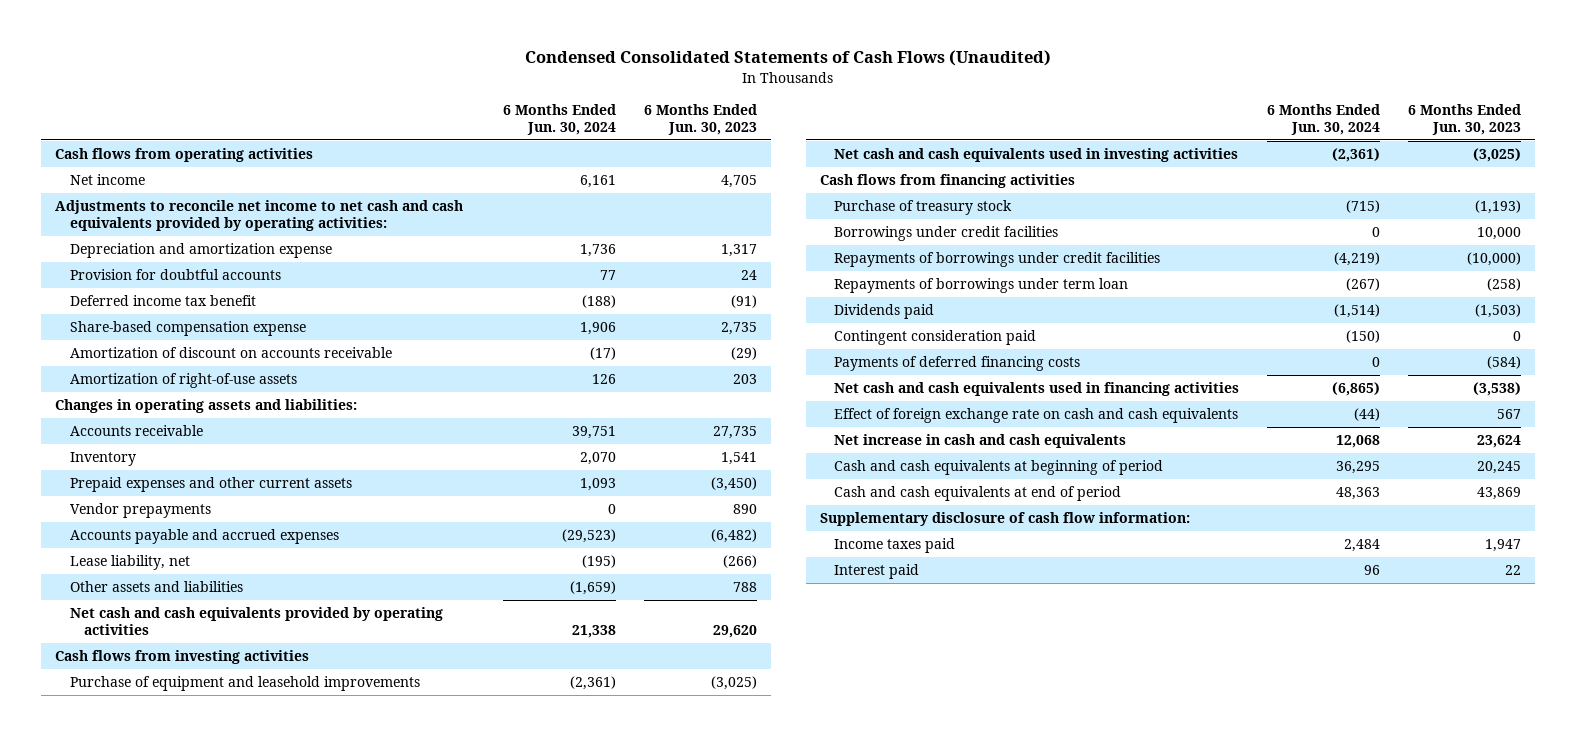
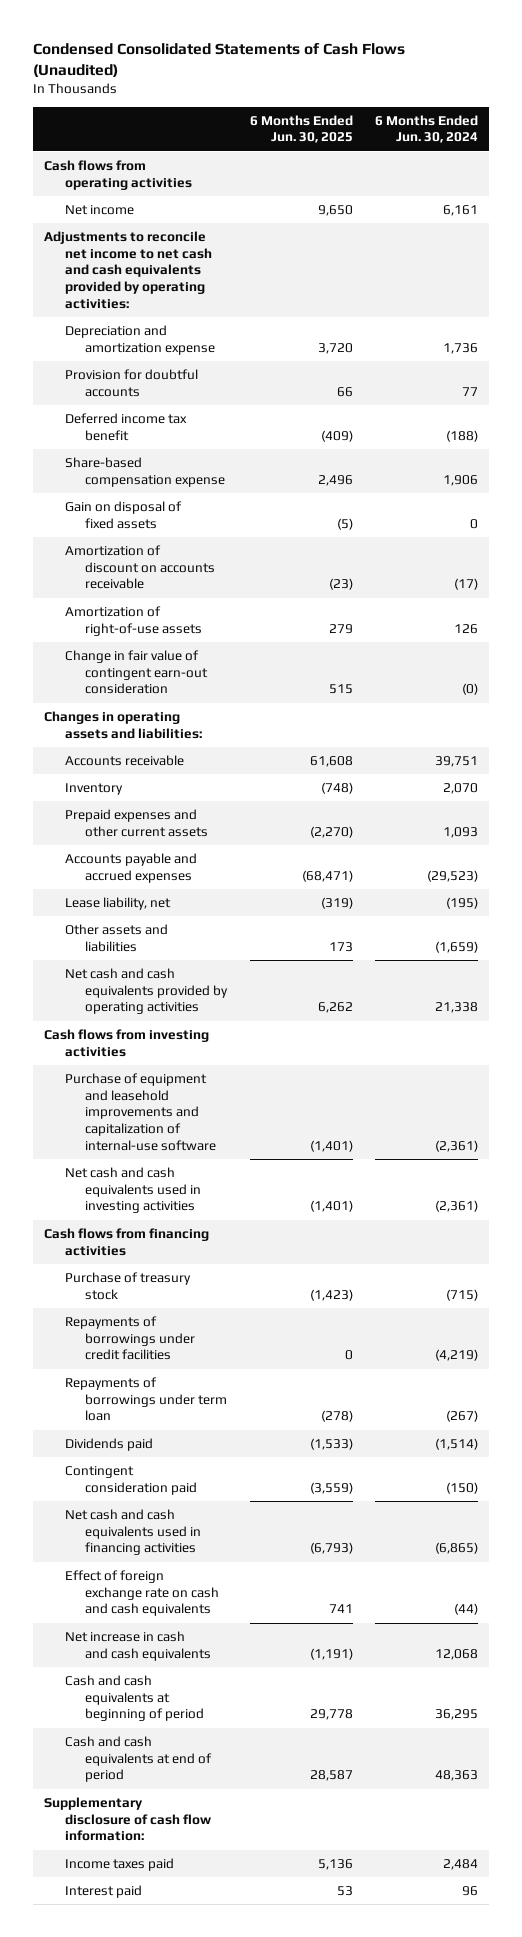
- | 6 Months Ended Jun. 30, 2024 | 6 Months Ended Jun. 30, 2023
+ | 6 Months Ended Jun. 30, 2025 | 6 Months Ended Jun. 30, 2024
+ Gain on disposal of fixed assets | (5) | 0
+ Change in fair value of contingent earn-out consideration | 515 | (0)
- Vendor prepayments | 0 | 890
- Purchase of equipment and leasehold improvements | (2,361) | (3,025)
+ Purchase of equipment and leasehold improvements and capitalization of internal-use software | (1,401) | (2,361)
- Borrowings under credit facilities | 0 | 10,000
- Payments of deferred financing costs | 0 | (584)

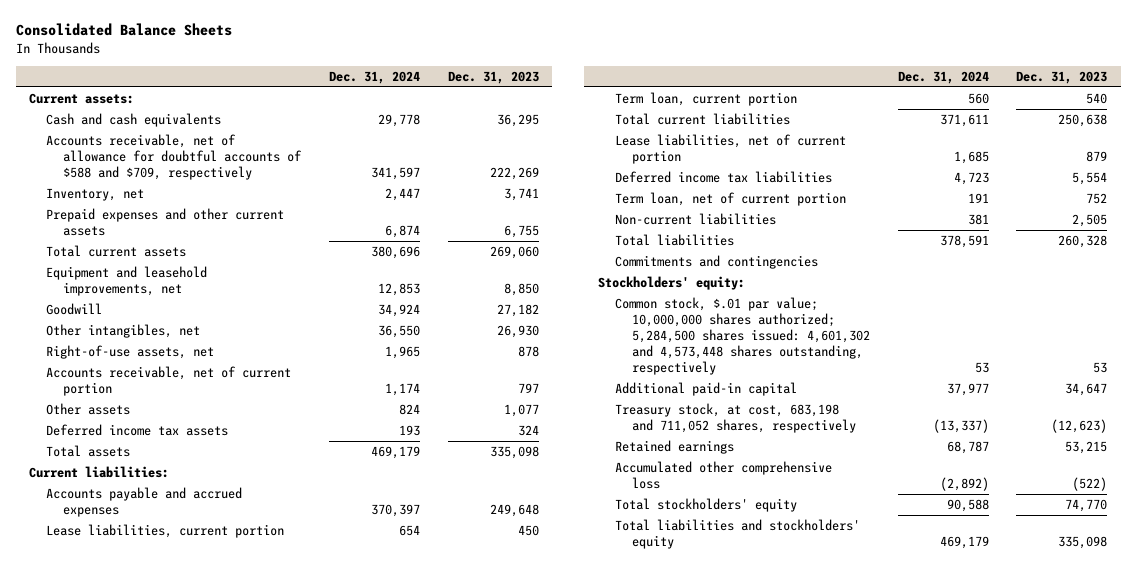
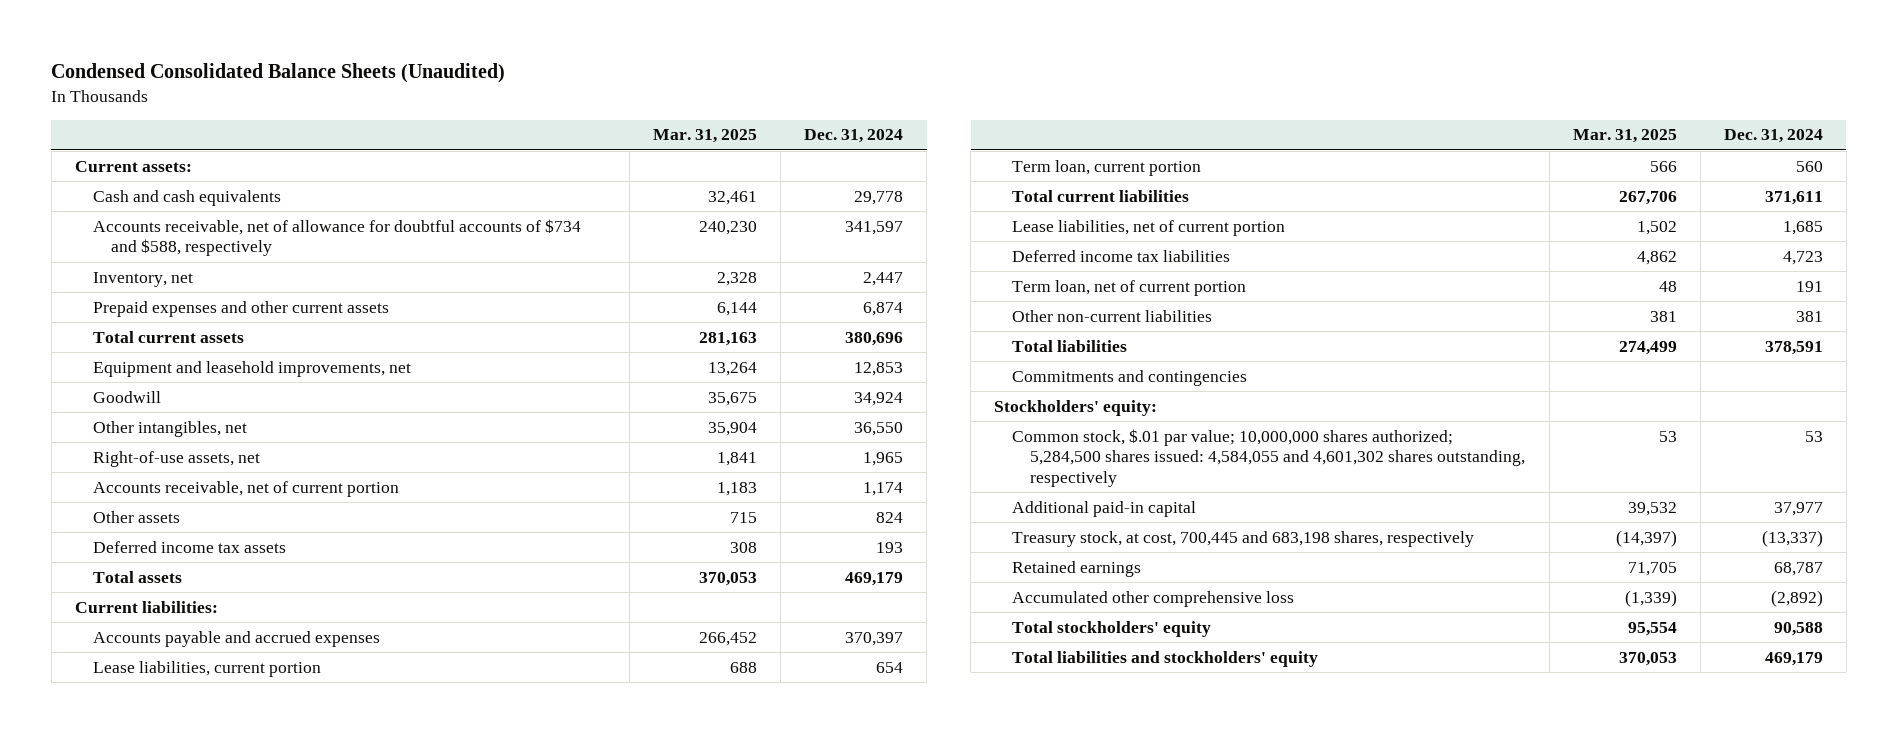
- Consolidated Balance Sheets
+ Condensed Consolidated Balance Sheets (Unaudited)
- | Dec. 31, 2024 | Dec. 31, 2023
+ | Mar. 31, 2025 | Dec. 31, 2024
- Accounts receivable, net of allowance for doubtful accounts of $588 and $709, respectively | 341,597 | 222,269
+ Accounts receivable, net of allowance for doubtful accounts of $734 and $588, respectively | 240,230 | 341,597
- Non-current liabilities | 381 | 2,505
+ Other non-current liabilities | 381 | 381
- Common stock, $.01 par value; 10,000,000 shares authorized; 5,284,500 shares issued: 4,601,302 and 4,573,448 shares outstanding, respectively | 53 | 53
+ Common stock, $.01 par value; 10,000,000 shares authorized; 5,284,500 shares issued: 4,584,055 and 4,601,302 shares outstanding, respectively | 53 | 53
- Treasury stock, at cost, 683,198 and 711,052 shares, respectively | (13,337) | (12,623)
+ Treasury stock, at cost, 700,445 and 683,198 shares, respectively | (14,397) | (13,337)

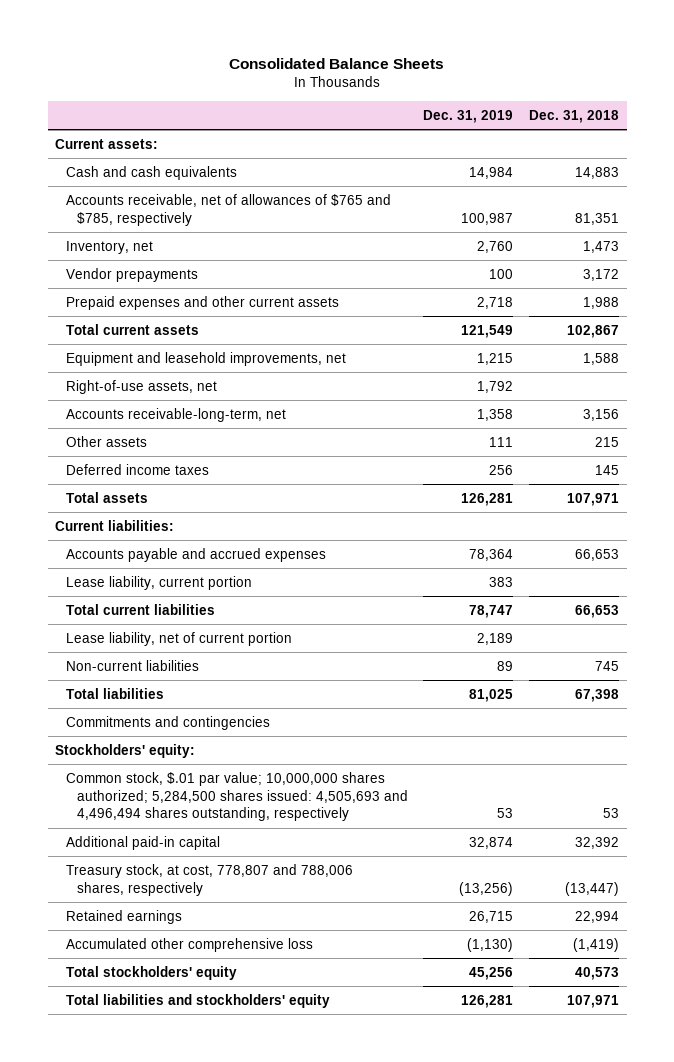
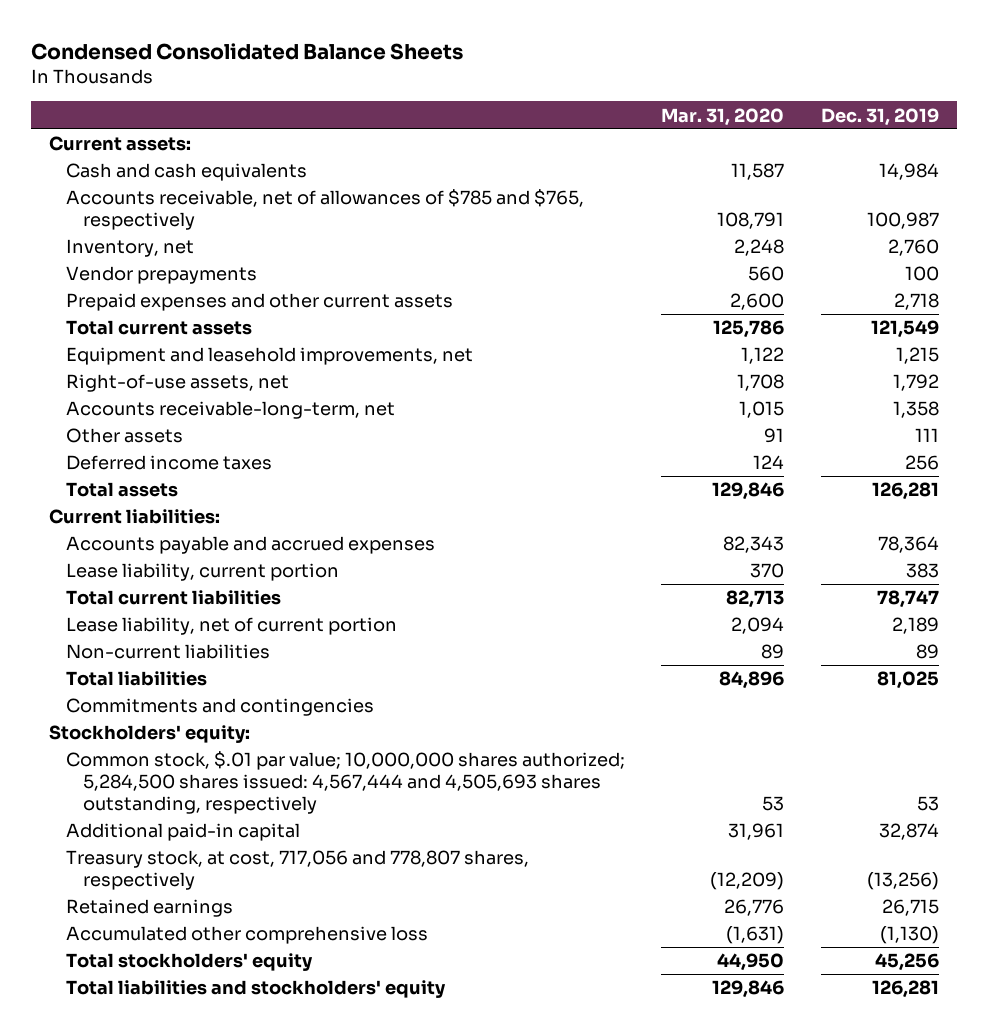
- Consolidated Balance Sheets
+ Condensed Consolidated Balance Sheets
- | Dec. 31, 2019 | Dec. 31, 2018
+ | Mar. 31, 2020 | Dec. 31, 2019
- Accounts receivable, net of allowances of $765 and $785, respectively | 100,987 | 81,351
+ Accounts receivable, net of allowances of $785 and $765, respectively | 108,791 | 100,987
- Common stock, $.01 par value; 10,000,000 shares authorized; 5,284,500 shares issued: 4,505,693 and 4,496,494 shares outstanding, respectively | 53 | 53
+ Common stock, $.01 par value; 10,000,000 shares authorized; 5,284,500 shares issued: 4,567,444 and 4,505,693 shares outstanding, respectively | 53 | 53
- Treasury stock, at cost, 778,807 and 788,006 shares, respectively | (13,256) | (13,447)
+ Treasury stock, at cost, 717,056 and 778,807 shares, respectively | (12,209) | (13,256)

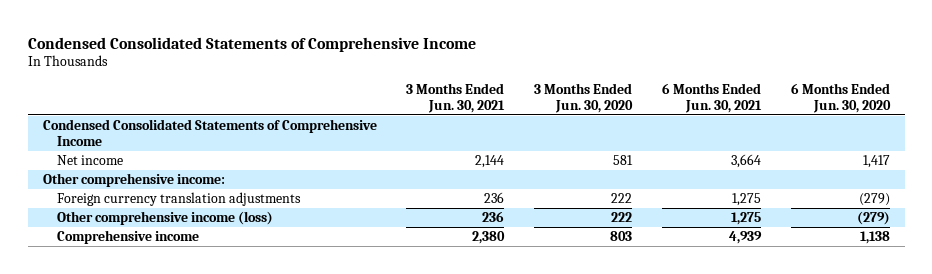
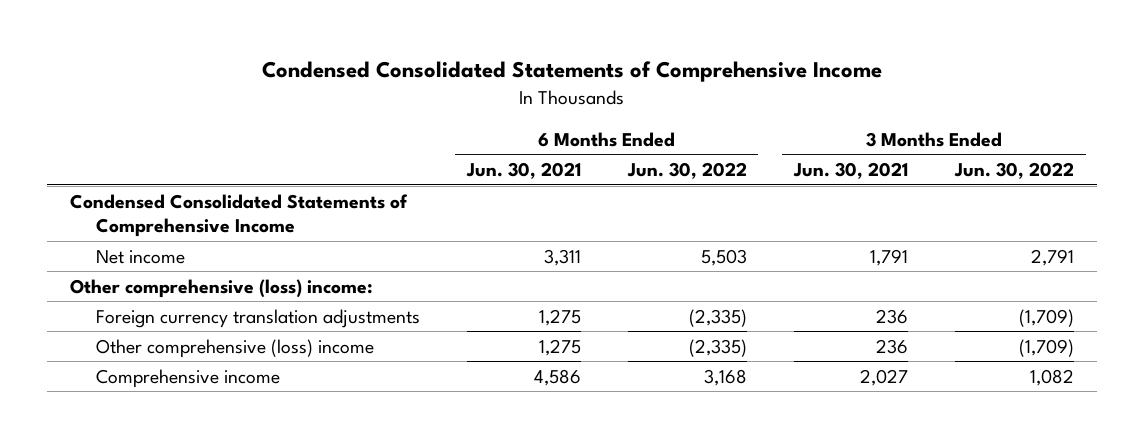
- | 3 Months Ended Jun. 30, 2021 | 3 Months Ended Jun. 30, 2020 | 6 Months Ended Jun. 30, 2021 | 6 Months Ended Jun. 30, 2020
+ | 6 Months Ended Jun. 30, 2021 | 6 Months Ended Jun. 30, 2022 | 3 Months Ended Jun. 30, 2021 | 3 Months Ended Jun. 30, 2022
- Net income | 2,144 | 581 | 3,664 | 1,417
- Other comprehensive income:
+ Net income | 3,311 | 5,503 | 1,791 | 2,791
+ Other comprehensive (loss) income:
- Other comprehensive income (loss) | 236 | 222 | 1,275 | (279)
- Comprehensive income | 2,380 | 803 | 4,939 | 1,138
+ Other comprehensive (loss) income | 1,275 | (2,335) | 236 | (1,709)
+ Comprehensive income | 4,586 | 3,168 | 2,027 | 1,082

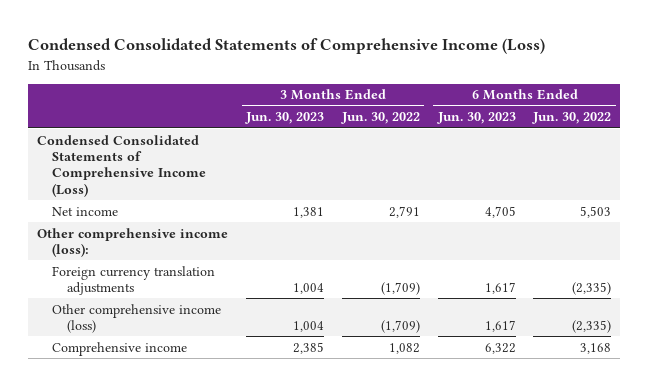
- Condensed Consolidated Statements of Comprehensive Income
+ Condensed Consolidated Statements of Comprehensive Income (Loss)
- | 6 Months Ended Jun. 30, 2021 | 6 Months Ended Jun. 30, 2022 | 3 Months Ended Jun. 30, 2021 | 3 Months Ended Jun. 30, 2022
+ | 3 Months Ended Jun. 30, 2023 | 3 Months Ended Jun. 30, 2022 | 6 Months Ended Jun. 30, 2023 | 6 Months Ended Jun. 30, 2022
- Condensed Consolidated Statements of Comprehensive Income
+ Condensed Consolidated Statements of Comprehensive Income (Loss)
- Other comprehensive (loss) income:
+ Other comprehensive income (loss):
- Other comprehensive (loss) income | 1,275 | (2,335) | 236 | (1,709)
+ Other comprehensive income (loss) | 1,004 | (1,709) | 1,617 | (2,335)

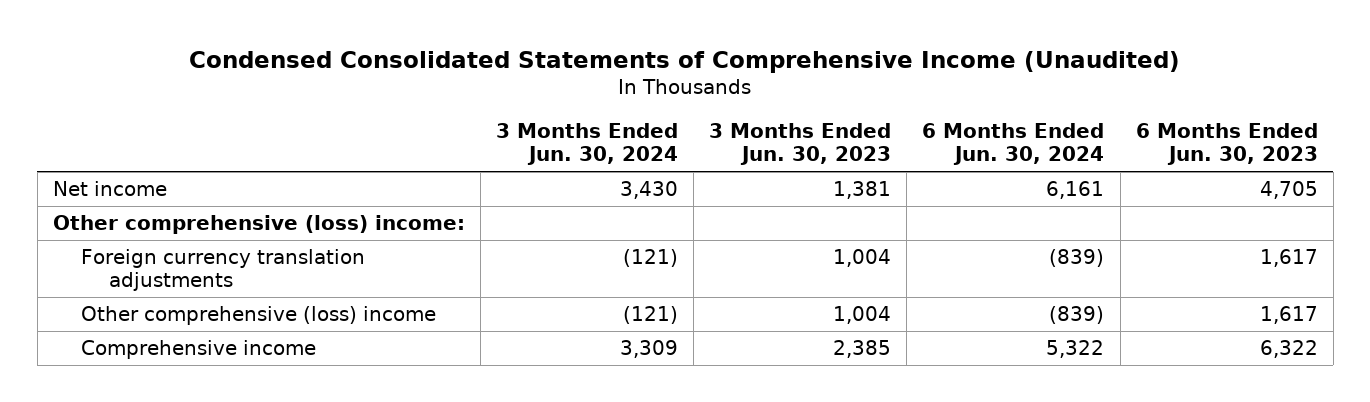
- Condensed Consolidated Statements of Comprehensive Income (Loss)
+ Condensed Consolidated Statements of Comprehensive Income (Unaudited)
- | 3 Months Ended Jun. 30, 2023 | 3 Months Ended Jun. 30, 2022 | 6 Months Ended Jun. 30, 2023 | 6 Months Ended Jun. 30, 2022
+ | 3 Months Ended Jun. 30, 2024 | 3 Months Ended Jun. 30, 2023 | 6 Months Ended Jun. 30, 2024 | 6 Months Ended Jun. 30, 2023
- Condensed Consolidated Statements of Comprehensive Income (Loss)
- Other comprehensive income (loss):
+ Other comprehensive (loss) income:
- Other comprehensive income (loss) | 1,004 | (1,709) | 1,617 | (2,335)
+ Other comprehensive (loss) income | (121) | 1,004 | (839) | 1,617

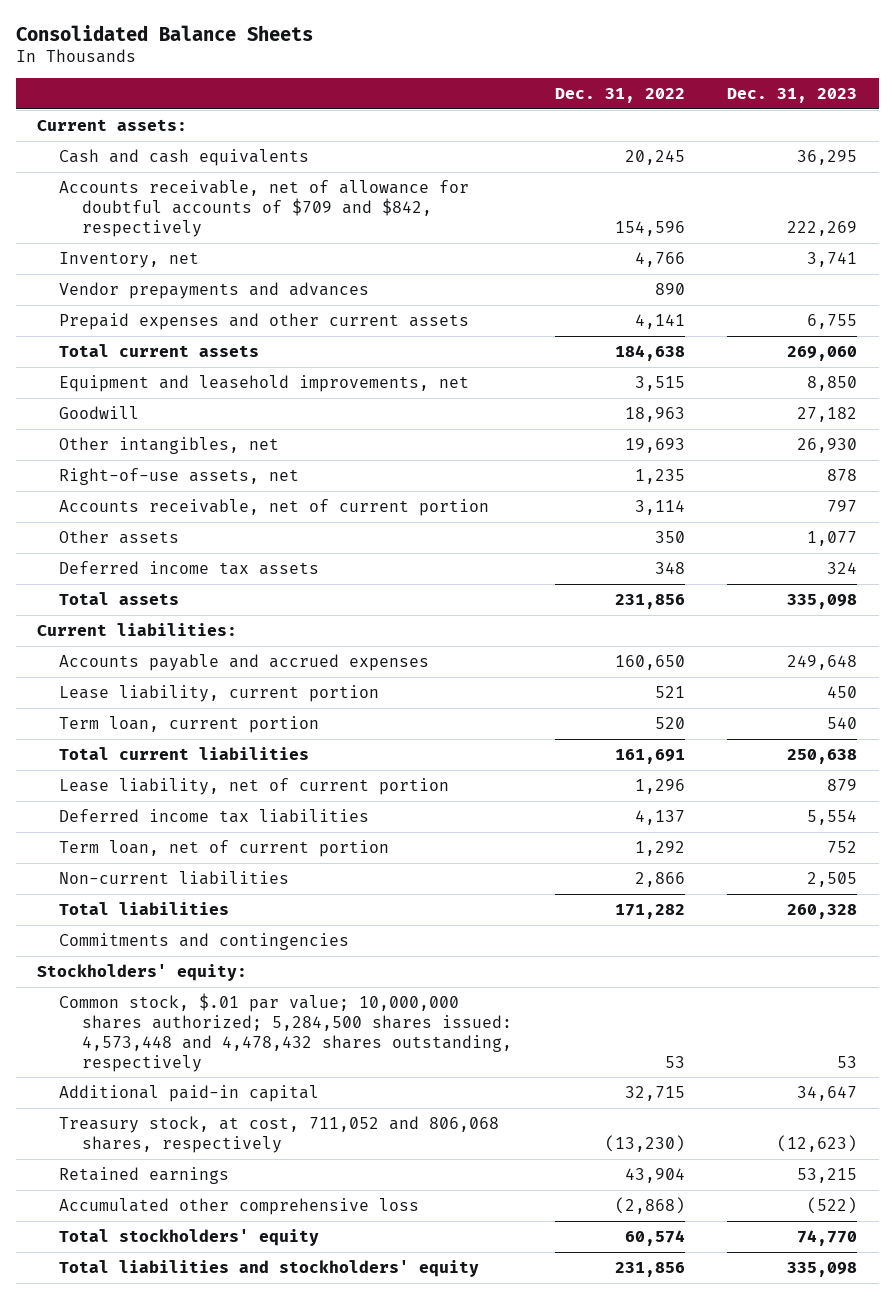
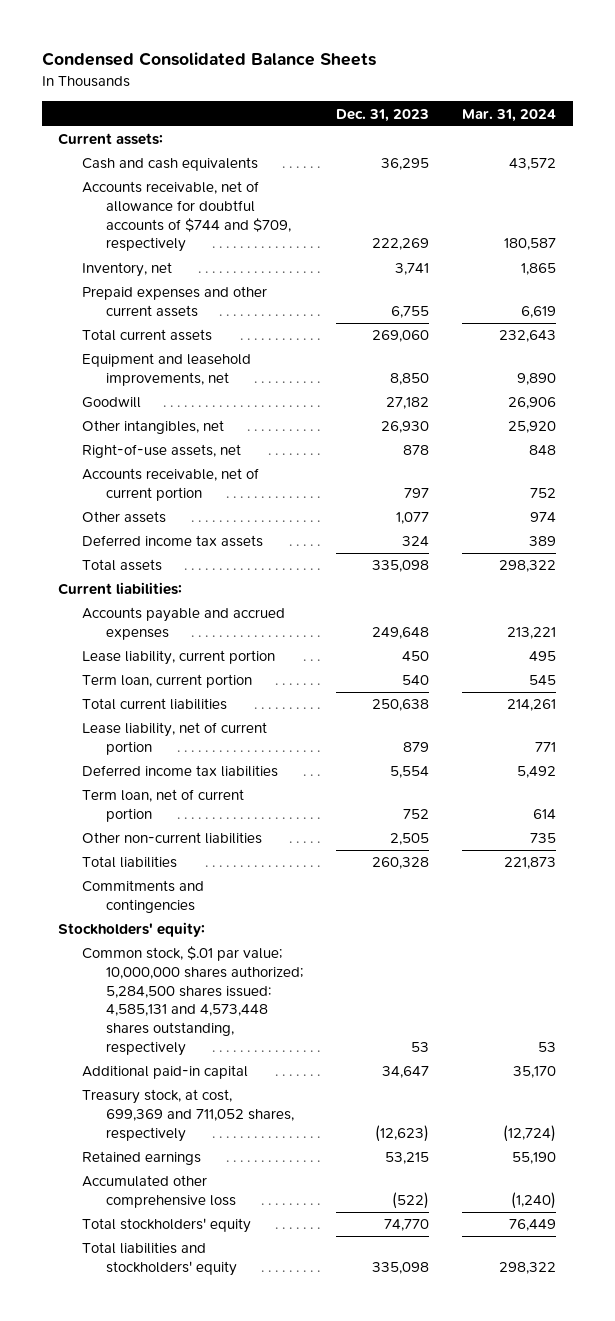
- Consolidated Balance Sheets
+ Condensed Consolidated Balance Sheets
- | Dec. 31, 2022 | Dec. 31, 2023
+ | Dec. 31, 2023 | Mar. 31, 2024
- Accounts receivable, net of allowance for doubtful accounts of $709 and $842, respectively | 154,596 | 222,269
+ Accounts receivable, net of allowance for doubtful accounts of $744 and $709, respectively | 222,269 | 180,587
- Vendor prepayments and advances | 890 |
- Non-current liabilities | 2,866 | 2,505
+ Other non-current liabilities | 2,505 | 735
- Common stock, $.01 par value; 10,000,000 shares authorized; 5,284,500 shares issued: 4,573,448 and 4,478,432 shares outstanding, respectively | 53 | 53
+ Common stock, $.01 par value; 10,000,000 shares authorized; 5,284,500 shares issued: 4,585,131 and 4,573,448 shares outstanding, respectively | 53 | 53
- Treasury stock, at cost, 711,052 and 806,068 shares, respectively | (13,230) | (12,623)
+ Treasury stock, at cost, 699,369 and 711,052 shares, respectively | (12,623) | (12,724)

